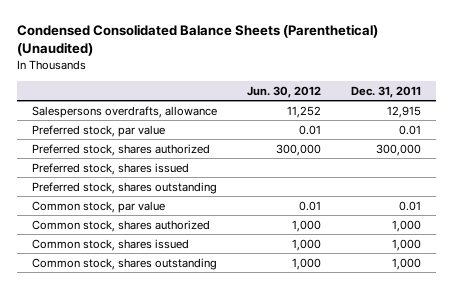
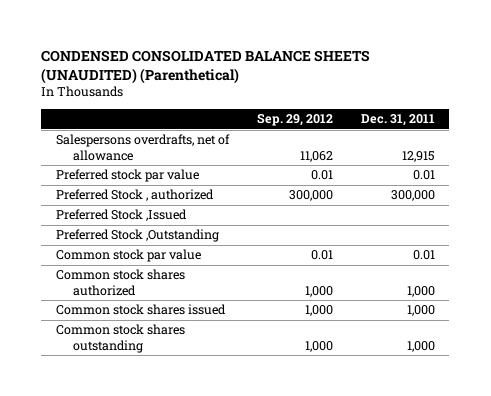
- Condensed Consolidated Balance Sheets (Parenthetical) (Unaudited)
+ CONDENSED CONSOLIDATED BALANCE SHEETS (UNAUDITED) (Parenthetical)
- | Jun. 30, 2012 | Dec. 31, 2011
+ | Sep. 29, 2012 | Dec. 31, 2011
- Salespersons overdrafts, allowance | 11,252 | 12,915
- Preferred stock, par value | 0.01 | 0.01
- Preferred stock, shares authorized | 300,000 | 300,000
- Preferred stock, shares issued
- Preferred stock, shares outstanding
- Common stock, par value | 0.01 | 0.01
- Common stock, shares authorized | 1,000 | 1,000
- Common stock, shares issued | 1,000 | 1,000
- Common stock, shares outstanding | 1,000 | 1,000
+ Salespersons overdrafts, net of allowance | 11,062 | 12,915
+ Preferred stock par value | 0.01 | 0.01
+ Preferred Stock , authorized | 300,000 | 300,000
+ Preferred Stock ,Issued
+ Preferred Stock ,Outstanding
+ Common stock par value | 0.01 | 0.01
+ Common stock shares authorized | 1,000 | 1,000
+ Common stock shares issued | 1,000 | 1,000
+ Common stock shares outstanding | 1,000 | 1,000

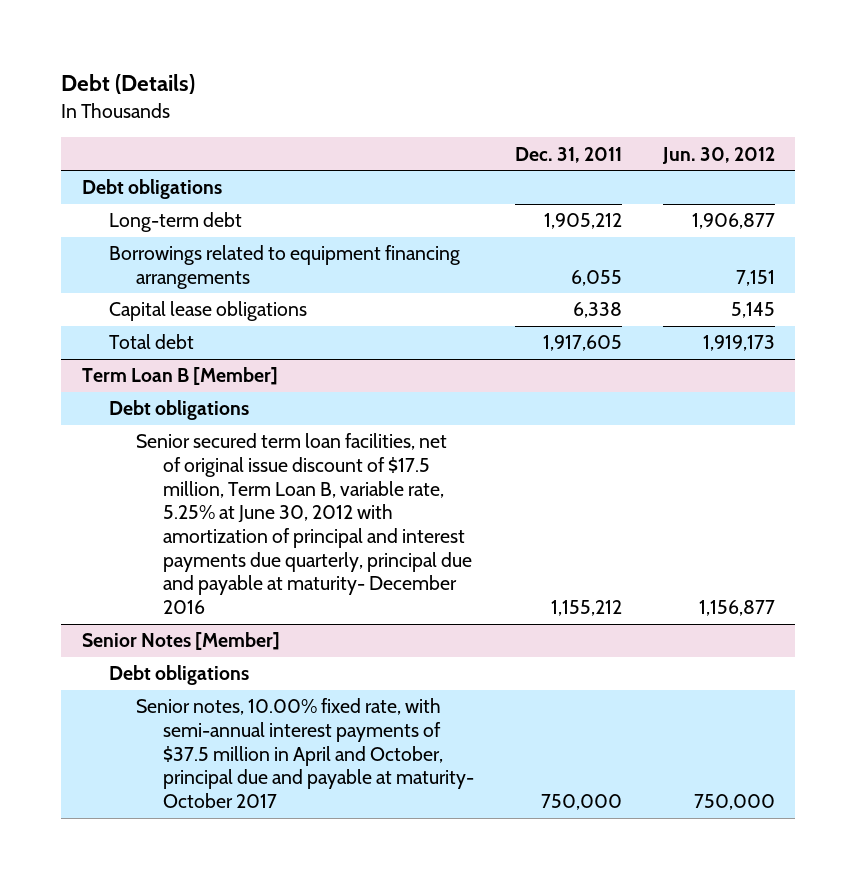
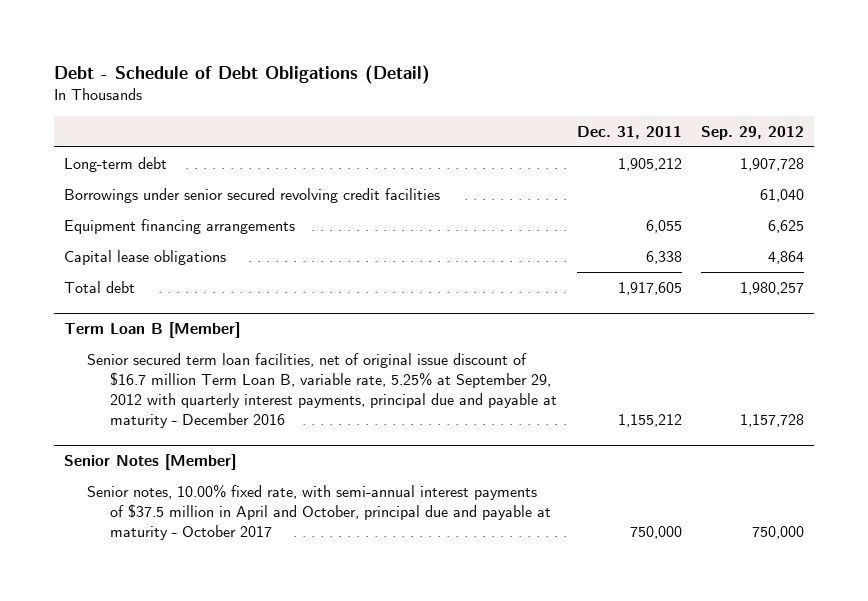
- Debt (Details)
+ Debt - Schedule of Debt Obligations (Detail)
- | Dec. 31, 2011 | Jun. 30, 2012
+ | Dec. 31, 2011 | Sep. 29, 2012
- Debt obligations
- Borrowings related to equipment financing arrangements | 6,055 | 7,151
+ Borrowings under senior secured revolving credit facilities | | 61,040
+ Equipment financing arrangements | 6,055 | 6,625
@ Term Loan B [Member]
- Debt obligations
- Senior secured term loan facilities, net of original issue discount of $17.5 million, Term Loan B, variable rate, 5.25% at June 30, 2012 with amortization of principal and interest payments due quarterly, principal due and payable at maturity- December 2016 | 1,155,212 | 1,156,877
+ Senior secured term loan facilities, net of original issue discount of $16.7 million Term Loan B, variable rate, 5.25% at September 29, 2012 with quarterly interest payments, principal due and payable at maturity - December 2016 | 1,155,212 | 1,157,728
@ Senior Notes [Member]
- Debt obligations
- Senior notes, 10.00% fixed rate, with semi-annual interest payments of $37.5 million in April and October, principal due and payable at maturity- October 2017 | 750,000 | 750,000
+ Senior notes, 10.00% fixed rate, with semi-annual interest payments of $37.5 million in April and October, principal due and payable at maturity - October 2017 | 750,000 | 750,000

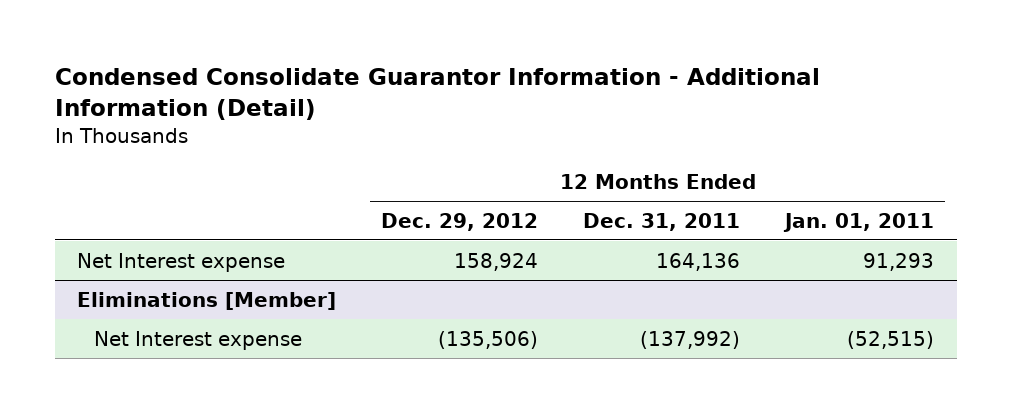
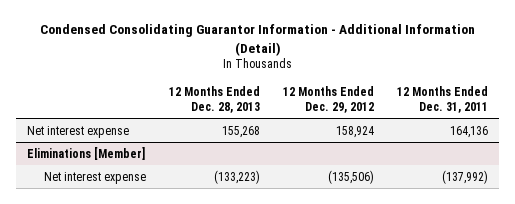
- Condensed Consolidate Guarantor Information - Additional Information (Detail)
+ Condensed Consolidating Guarantor Information - Additional Information (Detail)
- | 12 Months Ended Dec. 29, 2012 | 12 Months Ended Dec. 31, 2011 | 12 Months Ended Jan. 01, 2011
+ | 12 Months Ended Dec. 28, 2013 | 12 Months Ended Dec. 29, 2012 | 12 Months Ended Dec. 31, 2011
- Net Interest expense | 158,924 | 164,136 | 91,293
+ Net interest expense | 155,268 | 158,924 | 164,136
@ Eliminations [Member]
- Net Interest expense | (135,506) | (137,992) | (52,515)
+ Net interest expense | (133,223) | (135,506) | (137,992)

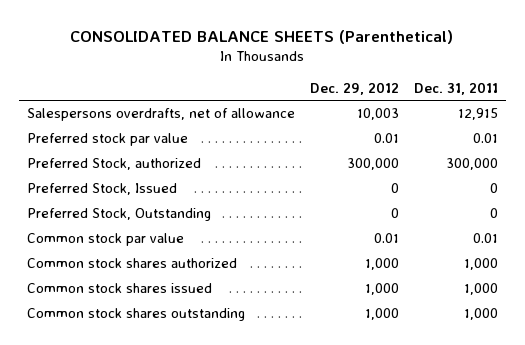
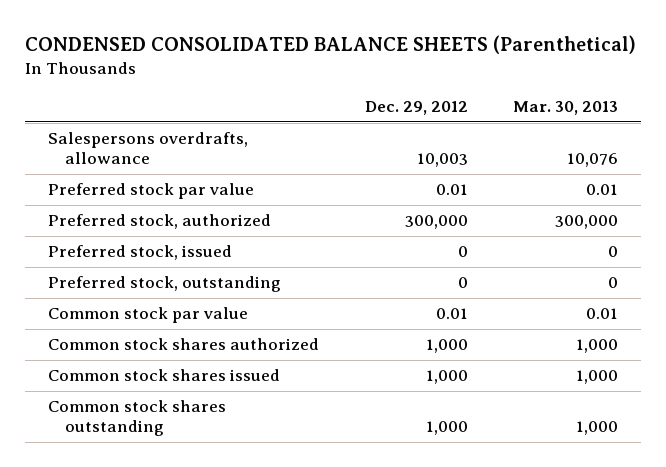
- CONSOLIDATED BALANCE SHEETS (Parenthetical)
+ CONDENSED CONSOLIDATED BALANCE SHEETS (Parenthetical)
- | Dec. 29, 2012 | Dec. 31, 2011
+ | Dec. 29, 2012 | Mar. 30, 2013
- Salespersons overdrafts, net of allowance | 10,003 | 12,915
+ Salespersons overdrafts, allowance | 10,003 | 10,076
- Preferred Stock, authorized | 300,000 | 300,000
- Preferred Stock, Issued | 0 | 0
- Preferred Stock, Outstanding | 0 | 0
+ Preferred stock, authorized | 300,000 | 300,000
+ Preferred stock, issued | 0 | 0
+ Preferred stock, outstanding | 0 | 0

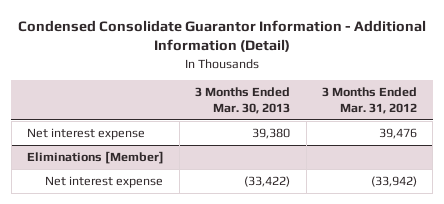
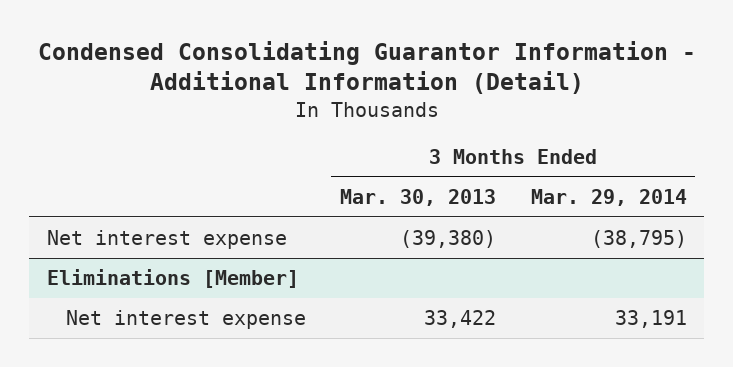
- Condensed Consolidate Guarantor Information - Additional Information (Detail)
+ Condensed Consolidating Guarantor Information - Additional Information (Detail)
- | 3 Months Ended Mar. 30, 2013 | 3 Months Ended Mar. 31, 2012
+ | 3 Months Ended Mar. 30, 2013 | 3 Months Ended Mar. 29, 2014
- Net interest expense | 39,380 | 39,476
+ Net interest expense | (39,380) | (38,795)
@ Eliminations [Member]
- Net interest expense | (33,422) | (33,942)
+ Net interest expense | 33,422 | 33,191

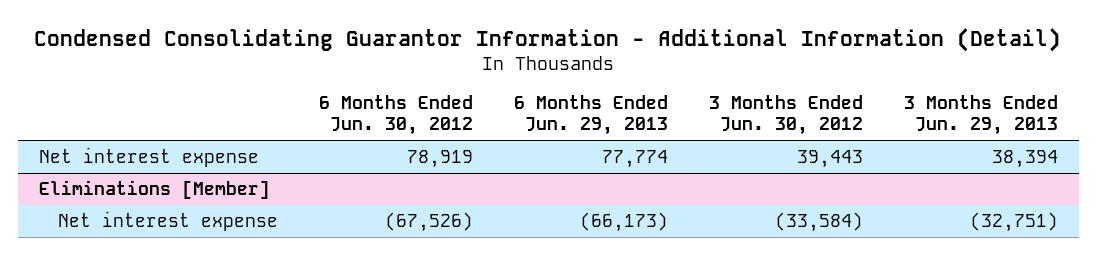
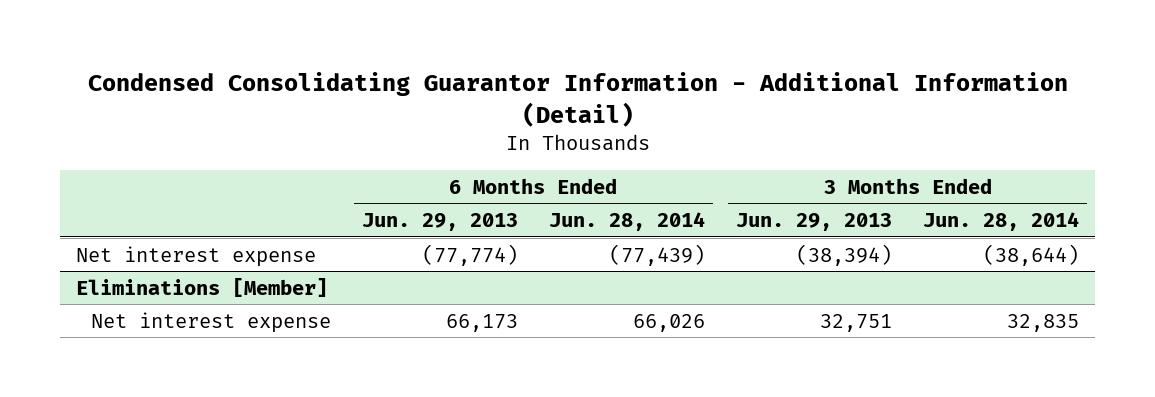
- | 6 Months Ended Jun. 30, 2012 | 6 Months Ended Jun. 29, 2013 | 3 Months Ended Jun. 30, 2012 | 3 Months Ended Jun. 29, 2013
+ | 6 Months Ended Jun. 29, 2013 | 6 Months Ended Jun. 28, 2014 | 3 Months Ended Jun. 29, 2013 | 3 Months Ended Jun. 28, 2014
- Net interest expense | 78,919 | 77,774 | 39,443 | 38,394
+ Net interest expense | (77,774) | (77,439) | (38,394) | (38,644)
@ Eliminations [Member]
- Net interest expense | (67,526) | (66,173) | (33,584) | (32,751)
+ Net interest expense | 66,173 | 66,026 | 32,751 | 32,835

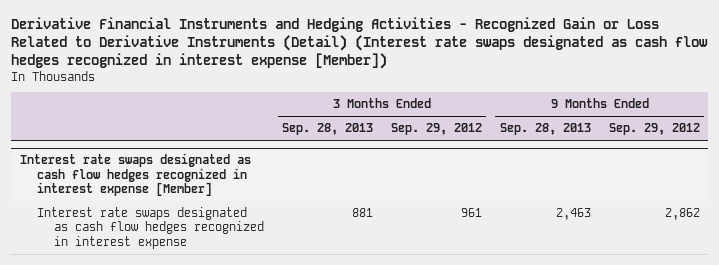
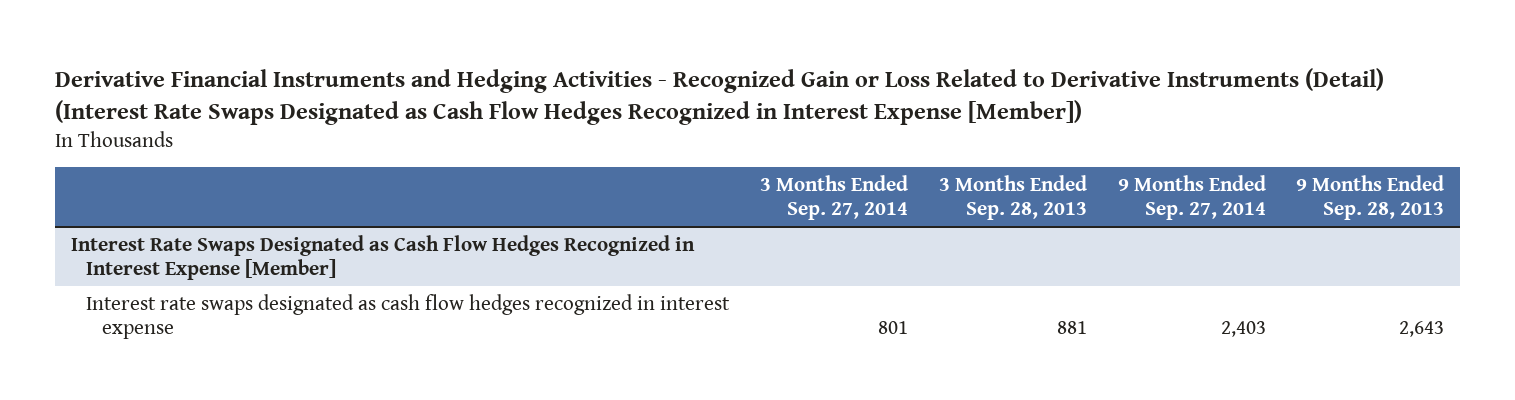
- Derivative Financial Instruments and Hedging Activities - Recognized Gain or Loss Related to Derivative Instruments (Detail) (Interest rate swaps designated as cash flow hedges recognized in interest expense [Member])
+ Derivative Financial Instruments and Hedging Activities - Recognized Gain or Loss Related to Derivative Instruments (Detail) (Interest Rate Swaps Designated as Cash Flow Hedges Recognized in Interest Expense [Member])
- | 3 Months Ended Sep. 28, 2013 | 3 Months Ended Sep. 29, 2012 | 9 Months Ended Sep. 28, 2013 | 9 Months Ended Sep. 29, 2012
+ | 3 Months Ended Sep. 27, 2014 | 3 Months Ended Sep. 28, 2013 | 9 Months Ended Sep. 27, 2014 | 9 Months Ended Sep. 28, 2013
- Interest rate swaps designated as cash flow hedges recognized in interest expense [Member]
- Interest rate swaps designated as cash flow hedges recognized in interest expense | 881 | 961 | 2,463 | 2,862
+ Interest Rate Swaps Designated as Cash Flow Hedges Recognized in Interest Expense [Member]
+ Interest rate swaps designated as cash flow hedges recognized in interest expense | 801 | 881 | 2,403 | 2,643

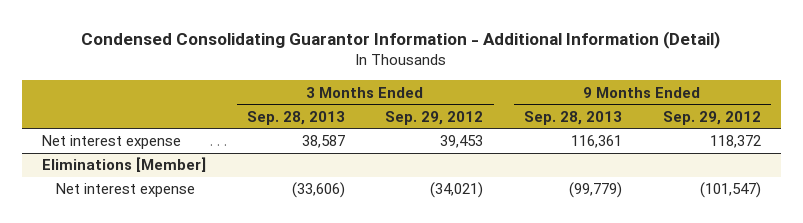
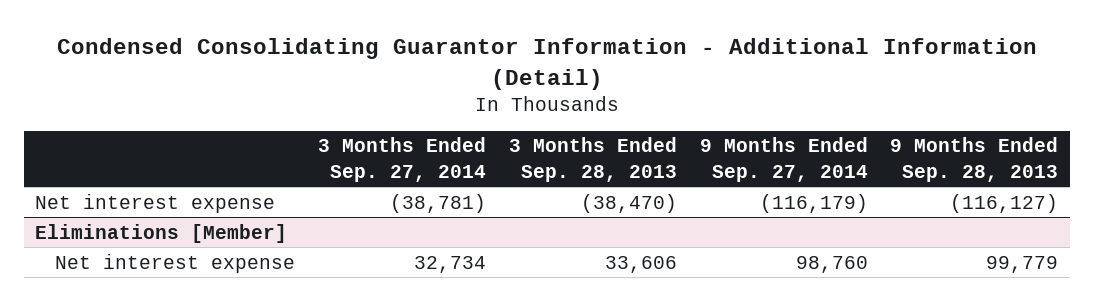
- | 3 Months Ended Sep. 28, 2013 | 3 Months Ended Sep. 29, 2012 | 9 Months Ended Sep. 28, 2013 | 9 Months Ended Sep. 29, 2012
+ | 3 Months Ended Sep. 27, 2014 | 3 Months Ended Sep. 28, 2013 | 9 Months Ended Sep. 27, 2014 | 9 Months Ended Sep. 28, 2013
- Net interest expense | 38,587 | 39,453 | 116,361 | 118,372
+ Net interest expense | (38,781) | (38,470) | (116,179) | (116,127)
@ Eliminations [Member]
- Net interest expense | (33,606) | (34,021) | (99,779) | (101,547)
+ Net interest expense | 32,734 | 33,606 | 98,760 | 99,779

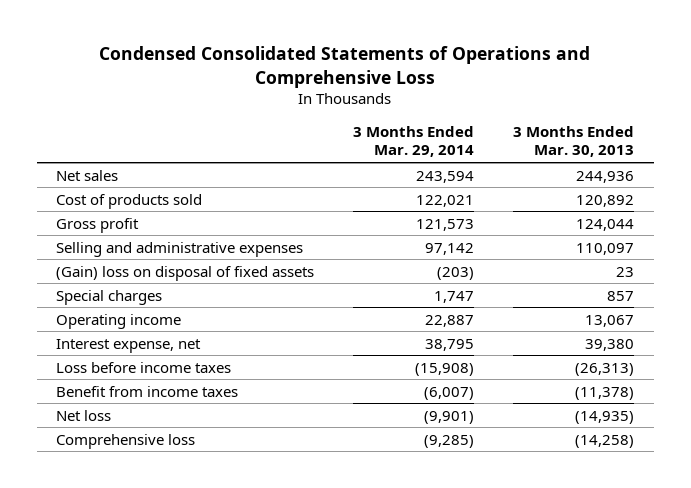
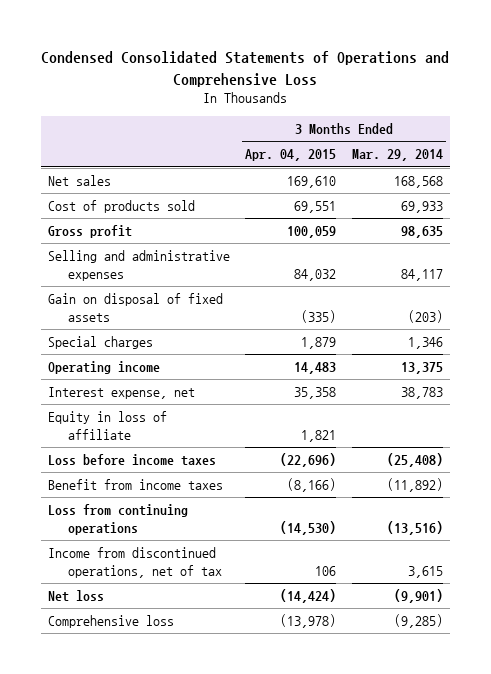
- | 3 Months Ended Mar. 29, 2014 | 3 Months Ended Mar. 30, 2013
+ | 3 Months Ended Apr. 04, 2015 | 3 Months Ended Mar. 29, 2014
- Net sales | 243,594 | 244,936
- Cost of products sold | 122,021 | 120,892
- Gross profit | 121,573 | 124,044
- Selling and administrative expenses | 97,142 | 110,097
- (Gain) loss on disposal of fixed assets | (203) | 23
- Special charges | 1,747 | 857
- Operating income | 22,887 | 13,067
- Interest expense, net | 38,795 | 39,380
- Loss before income taxes | (15,908) | (26,313)
- Benefit from income taxes | (6,007) | (11,378)
+ Net sales | 169,610 | 168,568
+ Cost of products sold | 69,551 | 69,933
+ Gross profit | 100,059 | 98,635
+ Selling and administrative expenses | 84,032 | 84,117
+ Gain on disposal of fixed assets | (335) | (203)
+ Special charges | 1,879 | 1,346
+ Operating income | 14,483 | 13,375
+ Interest expense, net | 35,358 | 38,783
+ Equity in loss of affiliate | 1,821 |
+ Loss before income taxes | (22,696) | (25,408)
+ Benefit from income taxes | (8,166) | (11,892)
+ Loss from continuing operations | (14,530) | (13,516)
+ Income from discontinued operations, net of tax | 106 | 3,615

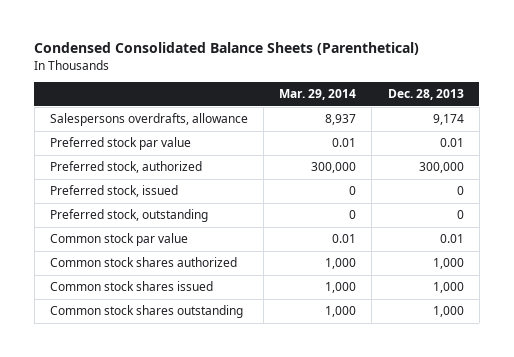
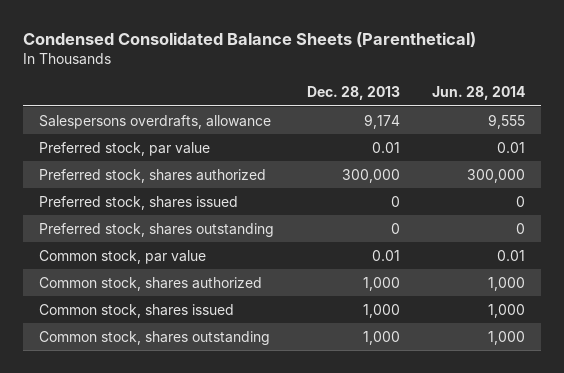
- | Mar. 29, 2014 | Dec. 28, 2013
+ | Dec. 28, 2013 | Jun. 28, 2014
- Preferred stock par value | 0.01 | 0.01
- Preferred stock, authorized | 300,000 | 300,000
- Preferred stock, issued | 0 | 0
- Preferred stock, outstanding | 0 | 0
- Common stock par value | 0.01 | 0.01
- Common stock shares authorized | 1,000 | 1,000
- Common stock shares issued | 1,000 | 1,000
- Common stock shares outstanding | 1,000 | 1,000
+ Preferred stock, par value | 0.01 | 0.01
+ Preferred stock, shares authorized | 300,000 | 300,000
+ Preferred stock, shares issued | 0 | 0
+ Preferred stock, shares outstanding | 0 | 0
+ Common stock, par value | 0.01 | 0.01
+ Common stock, shares authorized | 1,000 | 1,000
+ Common stock, shares issued | 1,000 | 1,000
+ Common stock, shares outstanding | 1,000 | 1,000

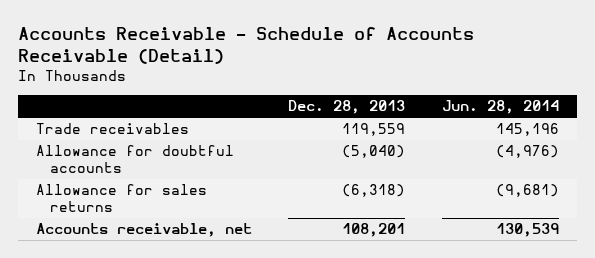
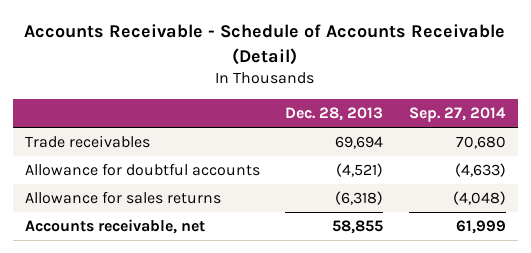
- | Dec. 28, 2013 | Jun. 28, 2014
+ | Dec. 28, 2013 | Sep. 27, 2014
- Trade receivables | 119,559 | 145,196
- Allowance for doubtful accounts | (5,040) | (4,976)
+ Trade receivables | 69,694 | 70,680
+ Allowance for doubtful accounts | (4,521) | (4,633)
- Accounts receivable, net | 108,201 | 130,539
+ Accounts receivable, net | 58,855 | 61,999

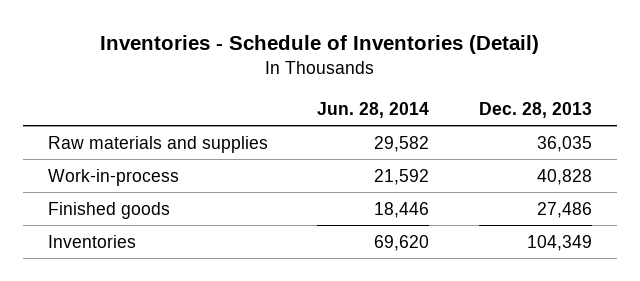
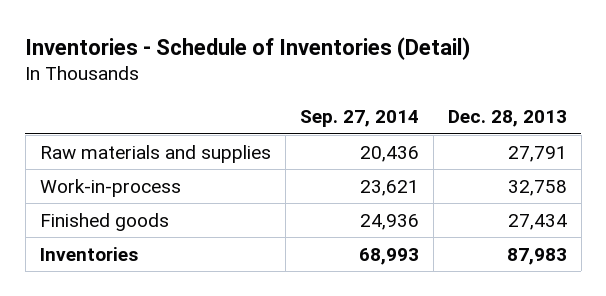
- | Jun. 28, 2014 | Dec. 28, 2013
+ | Sep. 27, 2014 | Dec. 28, 2013
- Raw materials and supplies | 29,582 | 36,035
- Work-in-process | 21,592 | 40,828
- Finished goods | 18,446 | 27,486
- Inventories | 69,620 | 104,349
+ Raw materials and supplies | 20,436 | 27,791
+ Work-in-process | 23,621 | 32,758
+ Finished goods | 24,936 | 27,434
+ Inventories | 68,993 | 87,983

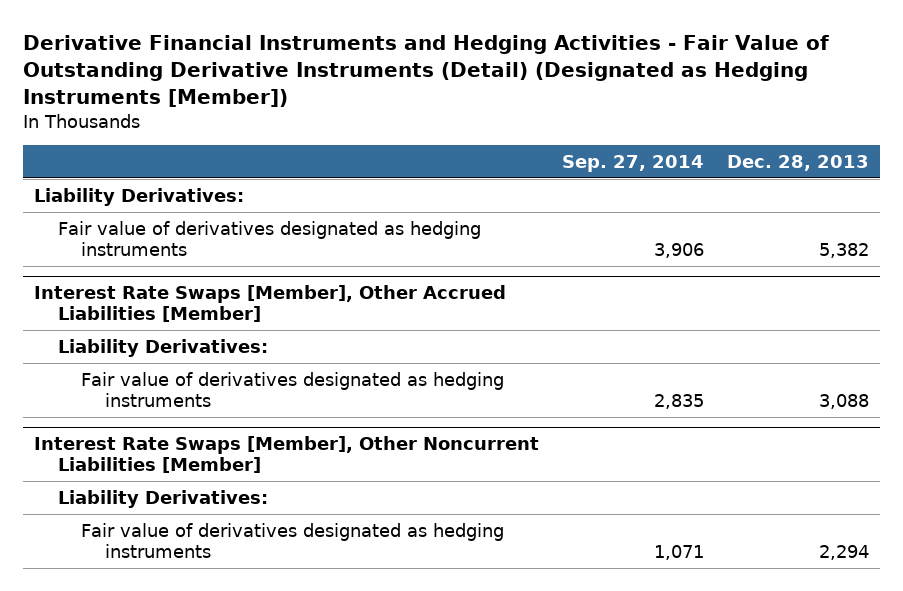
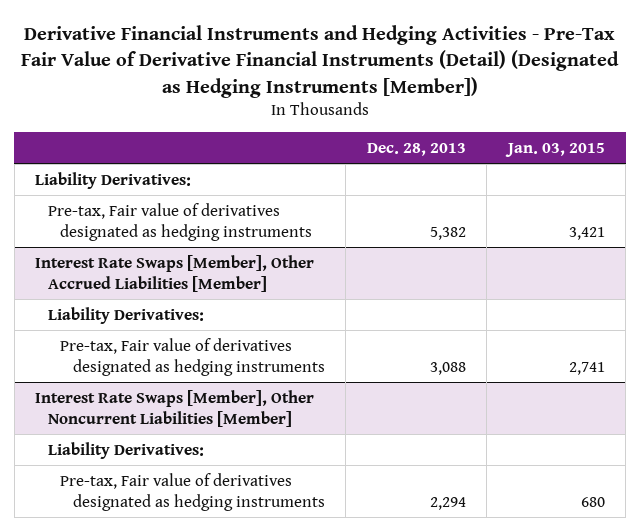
- Derivative Financial Instruments and Hedging Activities - Fair Value of Outstanding Derivative Instruments (Detail) (Designated as Hedging Instruments [Member])
+ Derivative Financial Instruments and Hedging Activities - Pre-Tax Fair Value of Derivative Financial Instruments (Detail) (Designated as Hedging Instruments [Member])
- | Sep. 27, 2014 | Dec. 28, 2013
+ | Dec. 28, 2013 | Jan. 03, 2015
- Fair value of derivatives designated as hedging instruments | 3,906 | 5,382
+ Pre-tax, Fair value of derivatives designated as hedging instruments | 5,382 | 3,421
@ Interest Rate Swaps [Member], Other Accrued Liabilities [Member]
- Fair value of derivatives designated as hedging instruments | 2,835 | 3,088
+ Pre-tax, Fair value of derivatives designated as hedging instruments | 3,088 | 2,741
@ Interest Rate Swaps [Member], Other Noncurrent Liabilities [Member]
- Fair value of derivatives designated as hedging instruments | 1,071 | 2,294
+ Pre-tax, Fair value of derivatives designated as hedging instruments | 2,294 | 680

